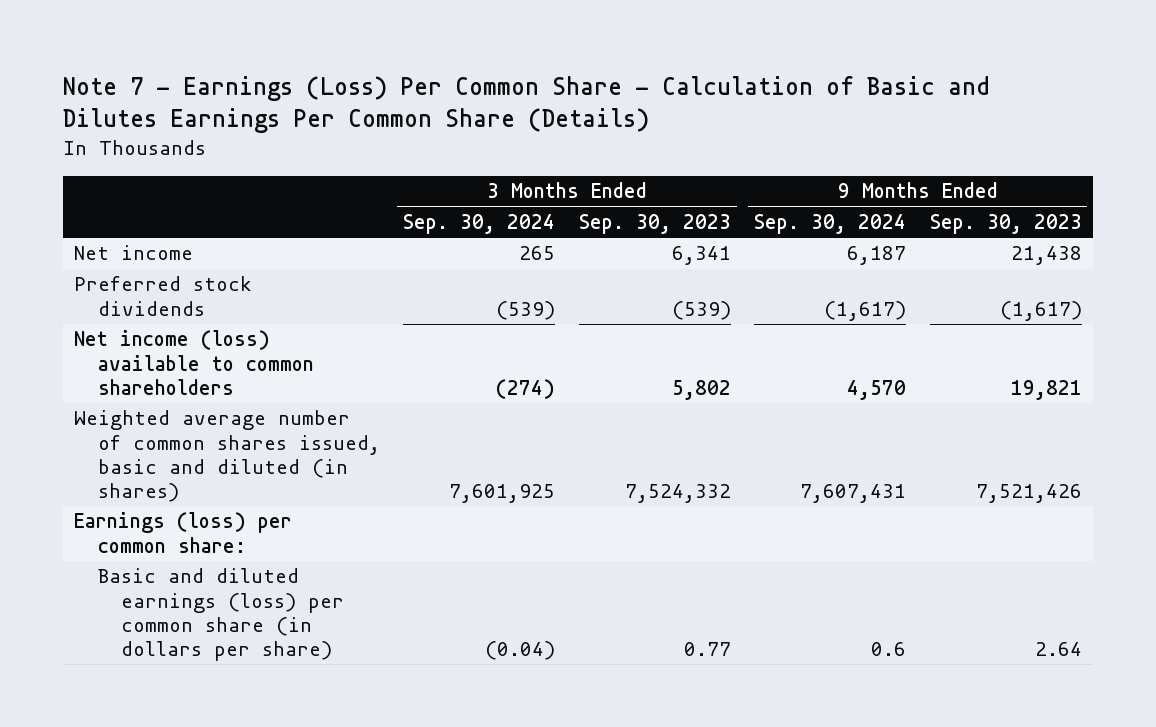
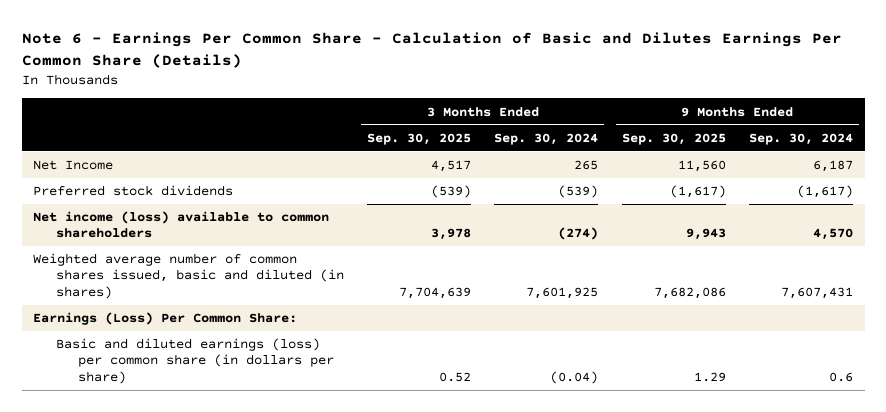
- Note 7 - Earnings (Loss) Per Common Share - Calculation of Basic and Dilutes Earnings Per Common Share (Details)
+ Note 6 - Earnings Per Common Share - Calculation of Basic and Dilutes Earnings Per Common Share (Details)
- | 3 Months Ended Sep. 30, 2024 | 3 Months Ended Sep. 30, 2023 | 9 Months Ended Sep. 30, 2024 | 9 Months Ended Sep. 30, 2023
+ | 3 Months Ended Sep. 30, 2025 | 3 Months Ended Sep. 30, 2024 | 9 Months Ended Sep. 30, 2025 | 9 Months Ended Sep. 30, 2024
- Net income | 265 | 6,341 | 6,187 | 21,438
+ Net Income | 4,517 | 265 | 11,560 | 6,187
- Earnings (loss) per common share:
+ Earnings (Loss) Per Common Share:

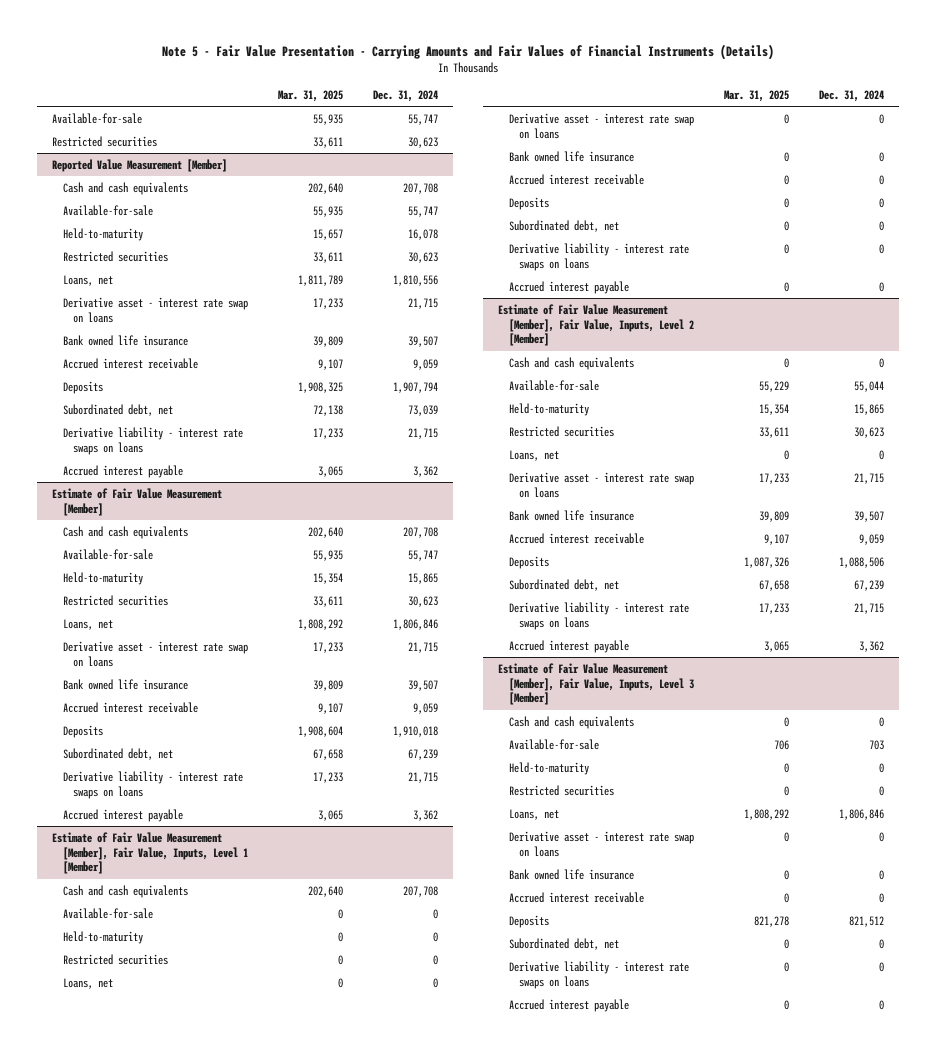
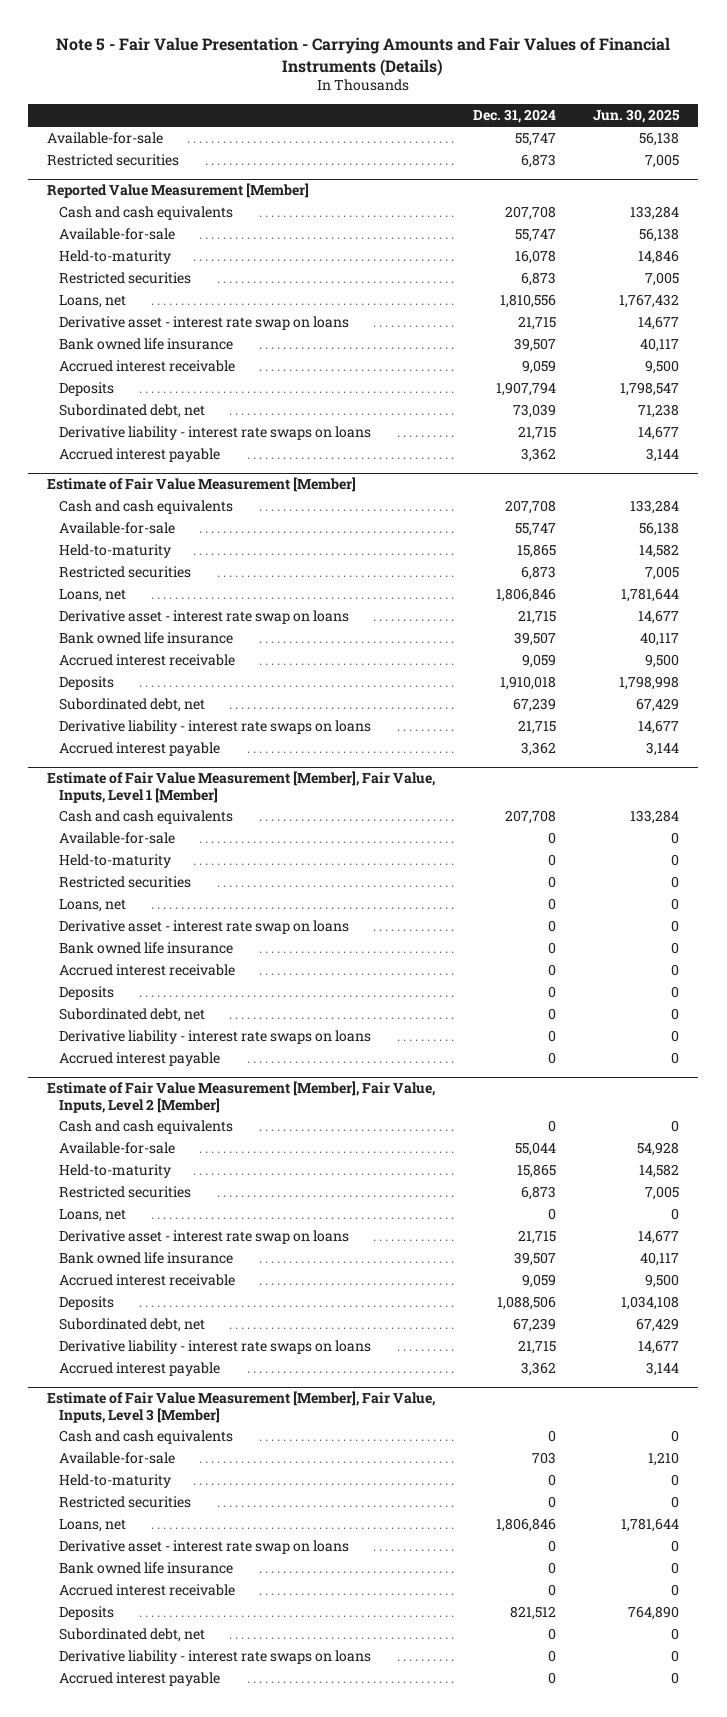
- | Mar. 31, 2025 | Dec. 31, 2024
+ | Dec. 31, 2024 | Jun. 30, 2025
- Restricted securities | 33,611 | 30,623
+ Restricted securities | 6,873 | 7,005
@ Reported Value Measurement [Member]
- Restricted securities | 33,611 | 30,623
+ Restricted securities | 6,873 | 7,005
@ Estimate of Fair Value Measurement [Member]
- Restricted securities | 33,611 | 30,623
+ Restricted securities | 6,873 | 7,005
@ Estimate of Fair Value Measurement [Member], Fair Value, Inputs, Level 2 [Member]
- Restricted securities | 33,611 | 30,623
+ Restricted securities | 6,873 | 7,005

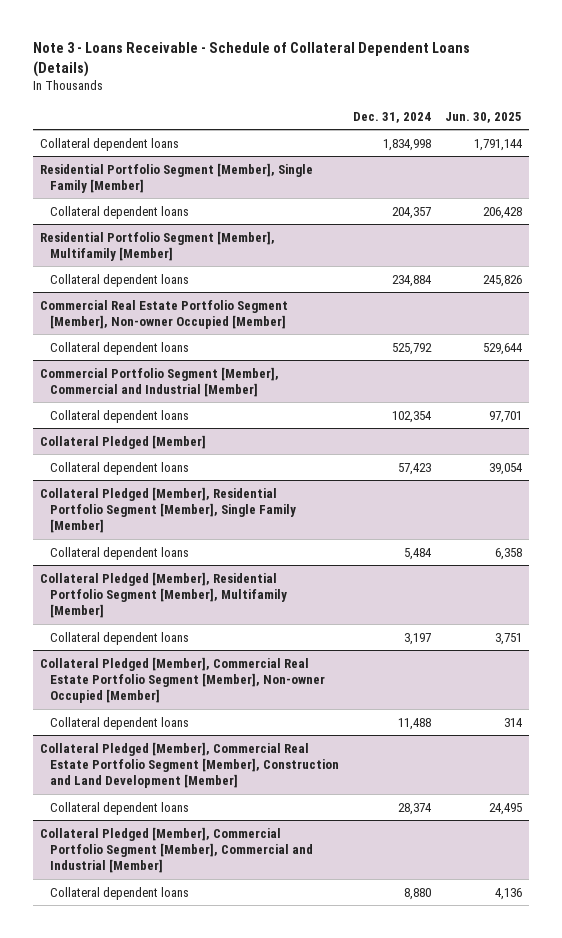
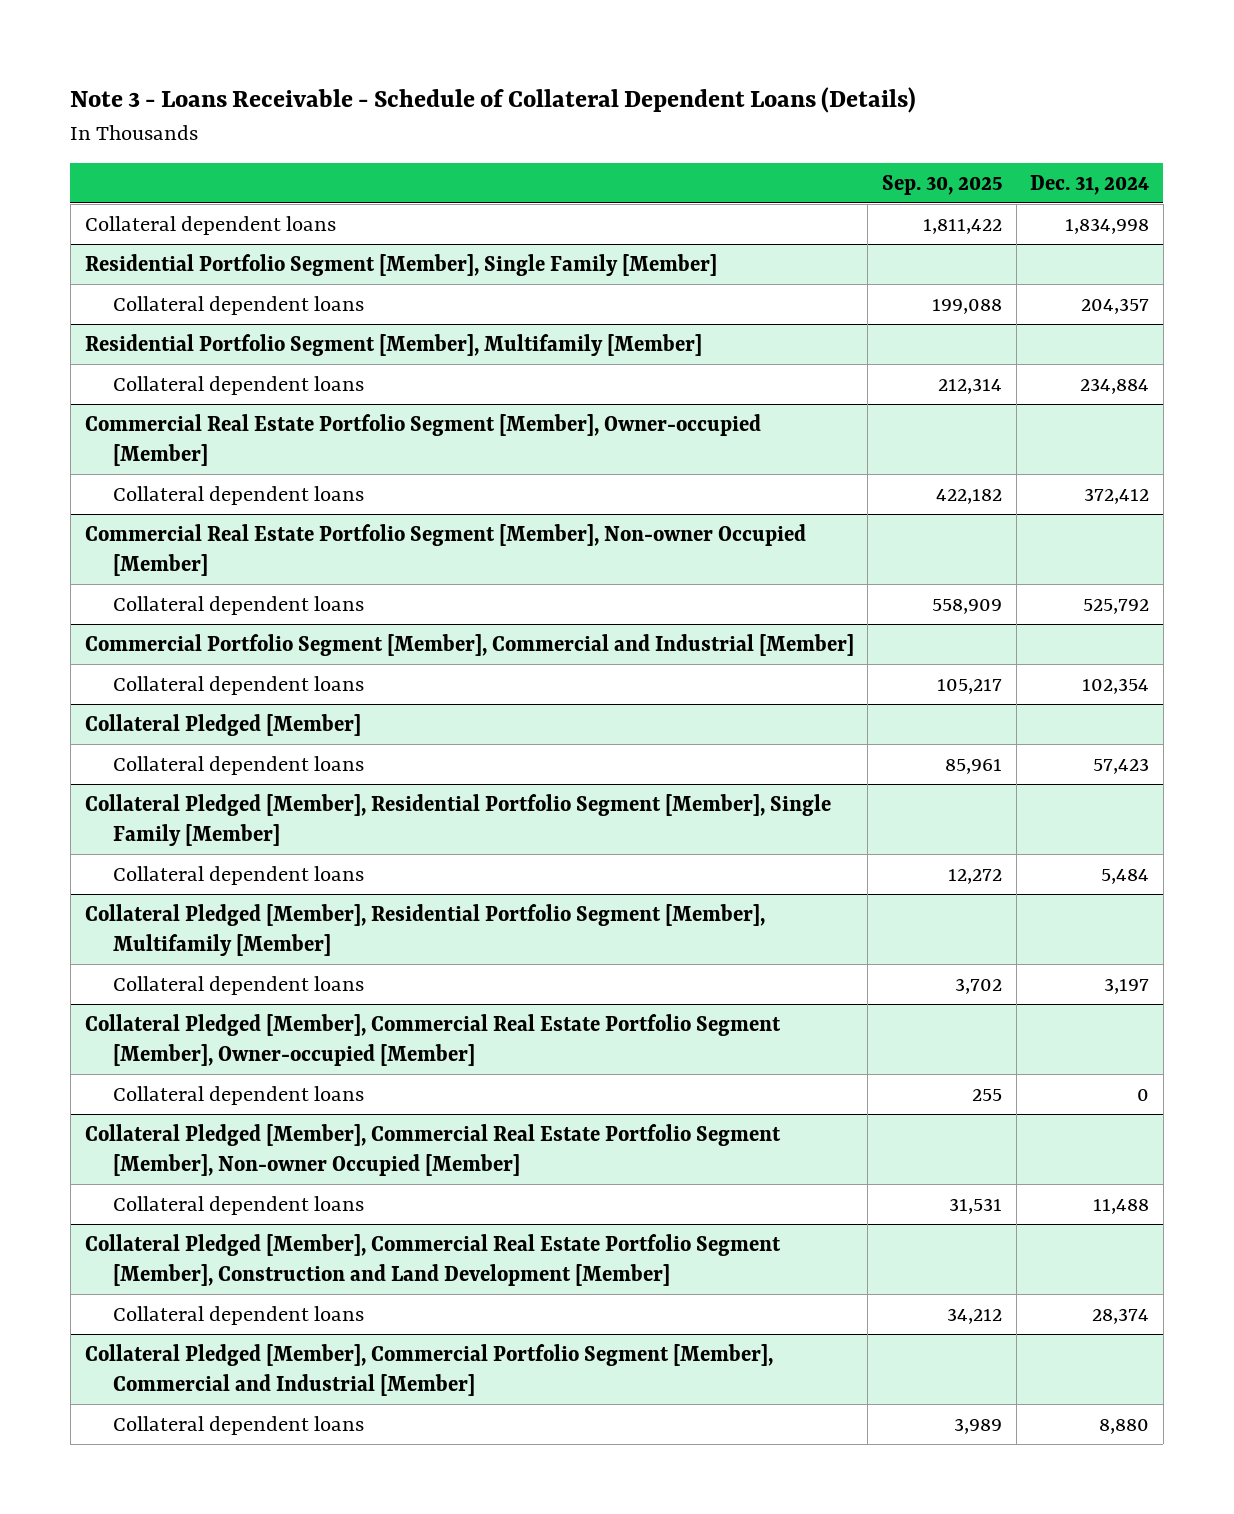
- | Dec. 31, 2024 | Jun. 30, 2025
+ | Sep. 30, 2025 | Dec. 31, 2024
+ Commercial Real Estate Portfolio Segment [Member], Owner-occupied [Member]
+ Collateral dependent loans | 422,182 | 372,412
+ Collateral Pledged [Member], Commercial Real Estate Portfolio Segment [Member], Owner-occupied [Member]
+ Collateral dependent loans | 255 | 0

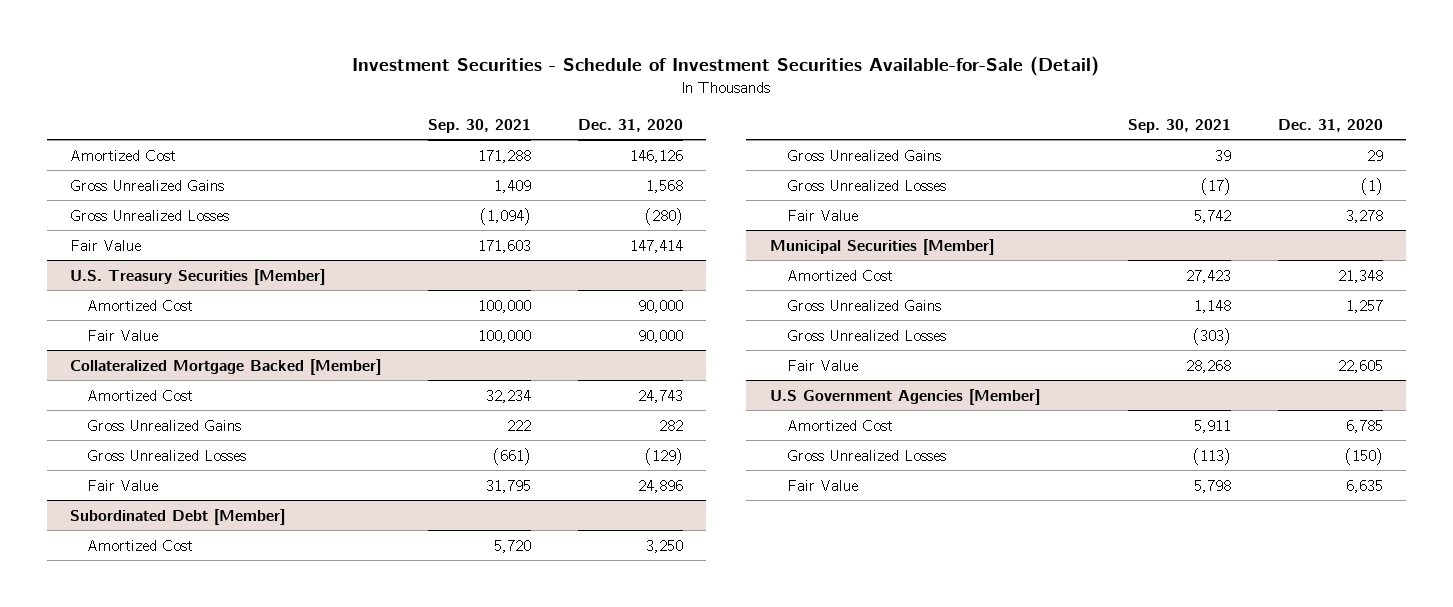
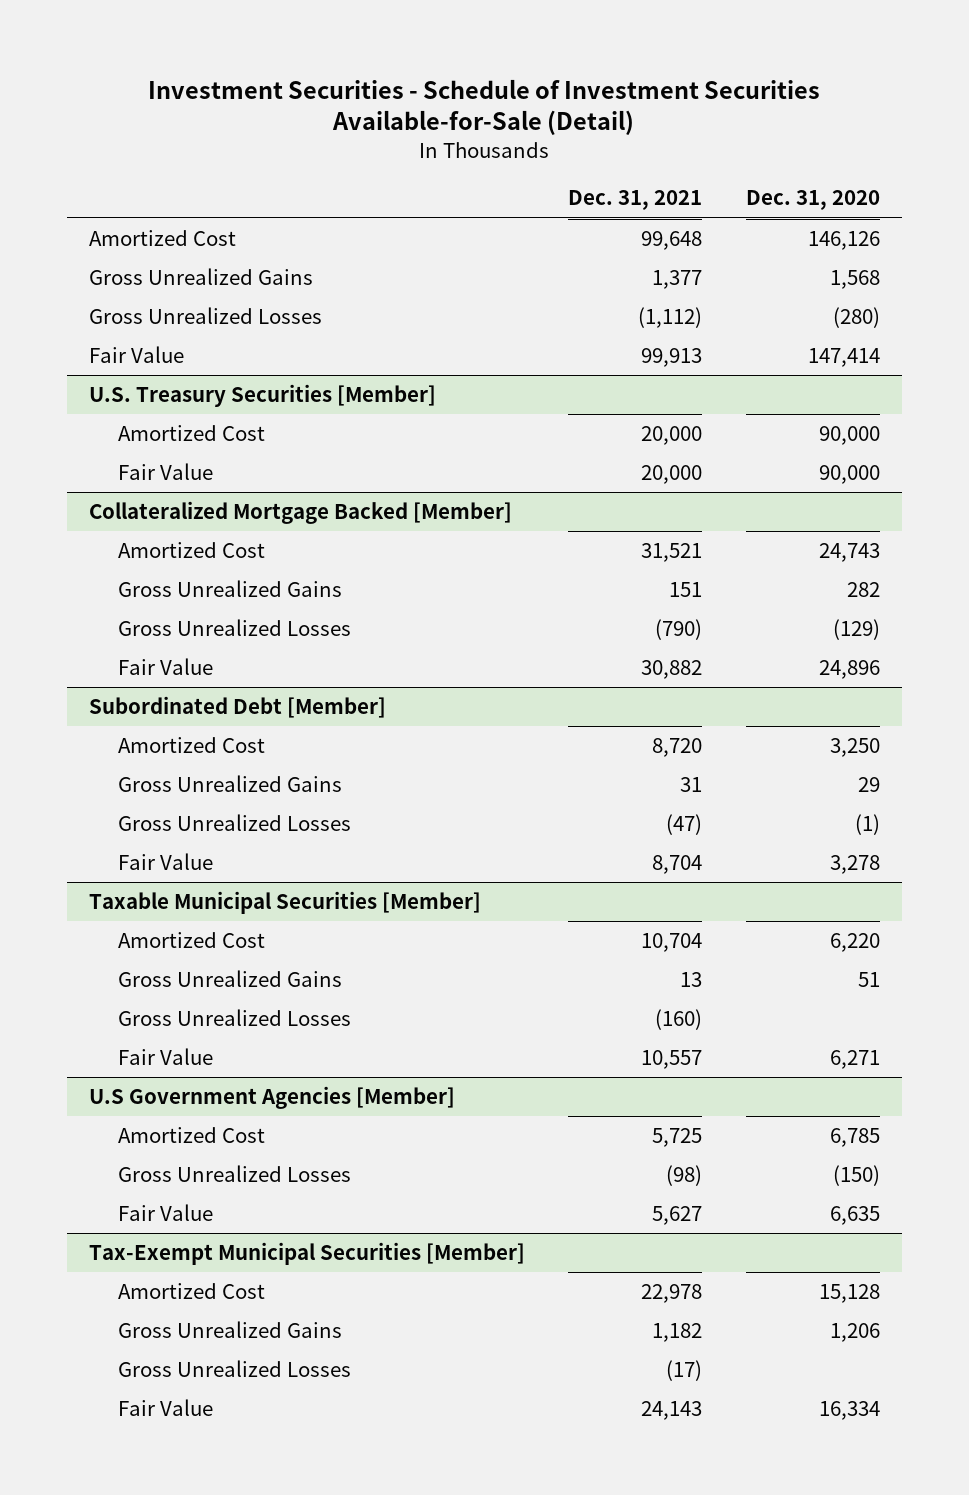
- | Sep. 30, 2021 | Dec. 31, 2020
+ | Dec. 31, 2021 | Dec. 31, 2020
- Municipal Securities [Member]
- Amortized Cost | 27,423 | 21,348
- Gross Unrealized Gains | 1,148 | 1,257
+ Taxable Municipal Securities [Member]
+ Amortized Cost | 10,704 | 6,220
+ Gross Unrealized Gains | 13 | 51
- Fair Value | 28,268 | 22,605
+ Fair Value | 10,557 | 6,271
+ Tax-Exempt Municipal Securities [Member]
+ Amortized Cost | 22,978 | 15,128
+ Gross Unrealized Gains | 1,182 | 1,206
+ Gross Unrealized Losses | (17) |
+ Fair Value | 24,143 | 16,334

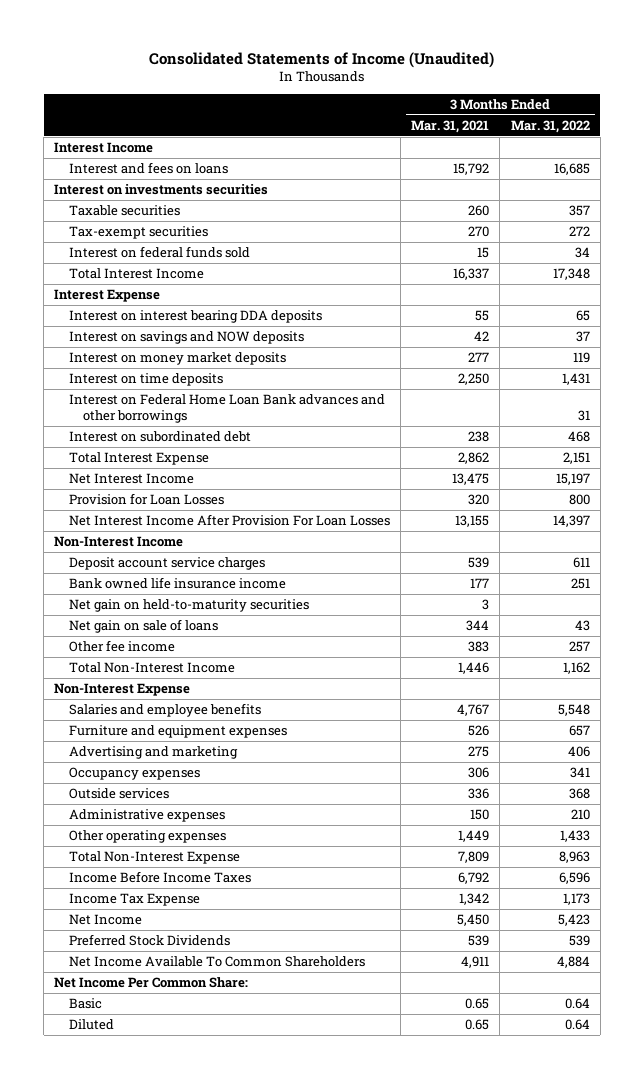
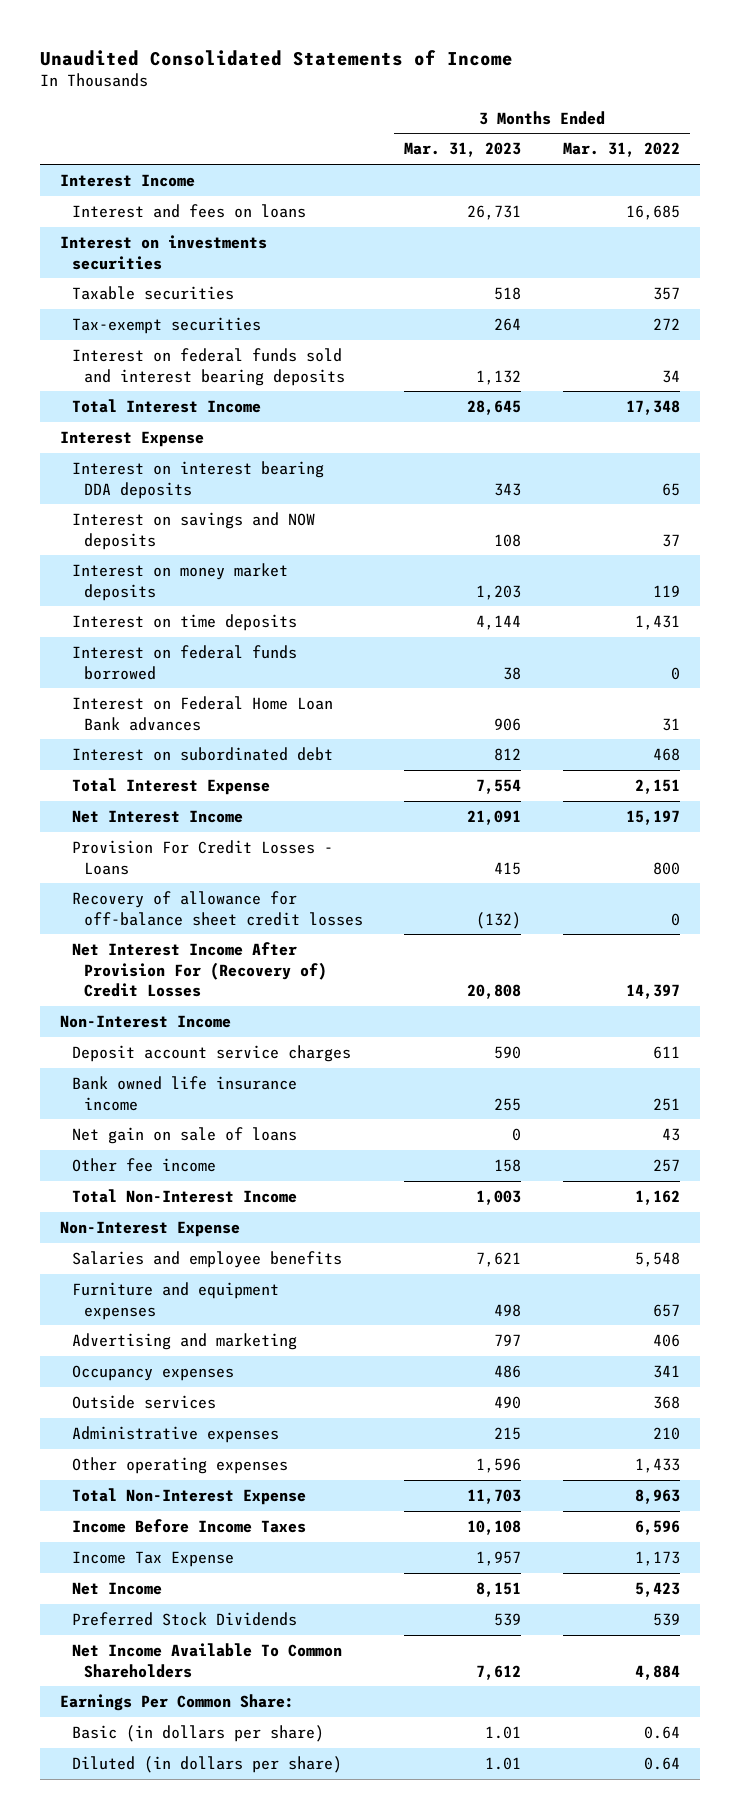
- Consolidated Statements of Income (Unaudited)
+ Unaudited Consolidated Statements of Income
- | 3 Months Ended Mar. 31, 2021 | 3 Months Ended Mar. 31, 2022
+ | 3 Months Ended Mar. 31, 2023 | 3 Months Ended Mar. 31, 2022
- Interest on federal funds sold | 15 | 34
+ Interest on federal funds sold and interest bearing deposits | 1,132 | 34
- Interest on Federal Home Loan Bank advances and other borrowings | | 31
+ Interest on federal funds borrowed | 38 | 0
+ Interest on Federal Home Loan Bank advances | 906 | 31
- Provision for Loan Losses | 320 | 800
- Net Interest Income After Provision For Loan Losses | 13,155 | 14,397
+ Provision For Credit Losses - Loans | 415 | 800
+ Recovery of allowance for off-balance sheet credit losses | (132) | 0
+ Net Interest Income After Provision For (Recovery of) Credit Losses | 20,808 | 14,397
- Net gain on held-to-maturity securities | 3 |
- Net Income Per Common Share:
- Basic | 0.65 | 0.64
- Diluted | 0.65 | 0.64
+ Earnings Per Common Share:
+ Basic (in dollars per share) | 1.01 | 0.64
+ Diluted (in dollars per share) | 1.01 | 0.64

